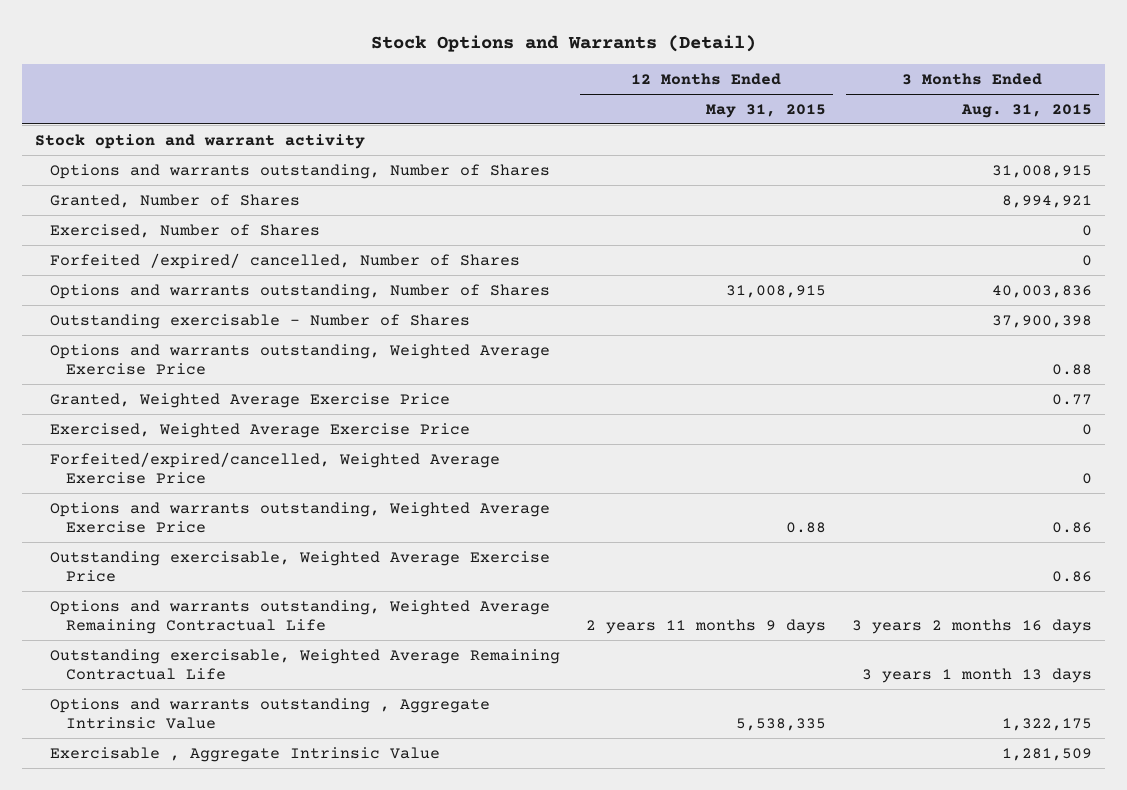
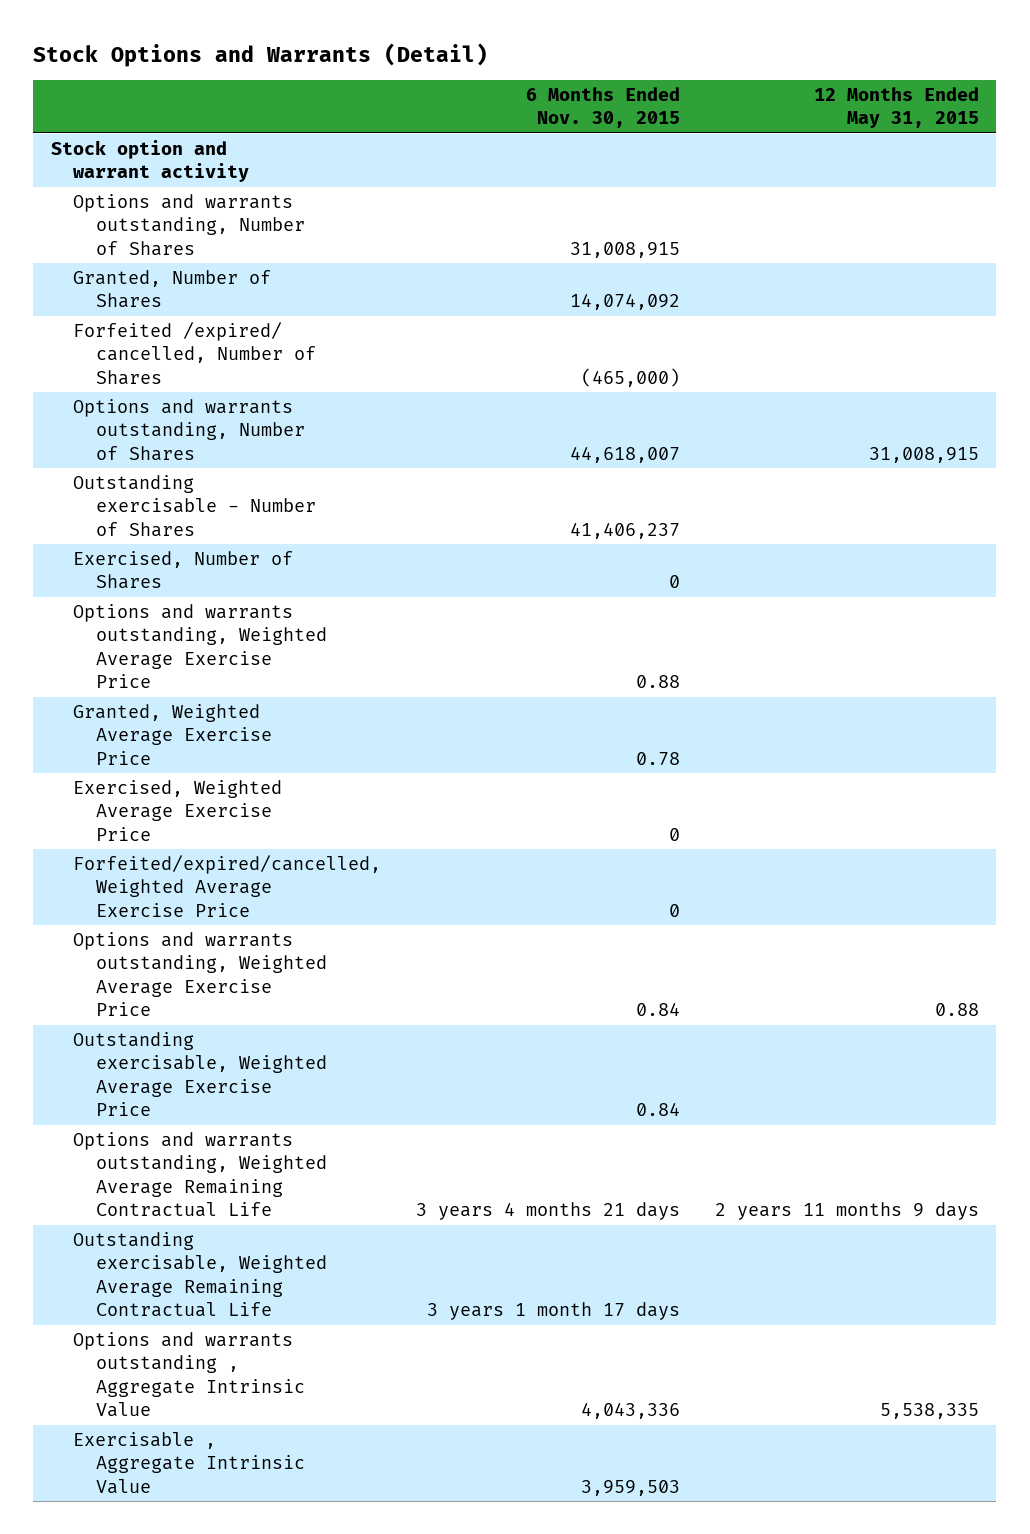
- | 12 Months Ended May 31, 2015 | 3 Months Ended Aug. 31, 2015
+ | 6 Months Ended Nov. 30, 2015 | 12 Months Ended May 31, 2015
moved down: Exercised, Number of Shares | 0 |

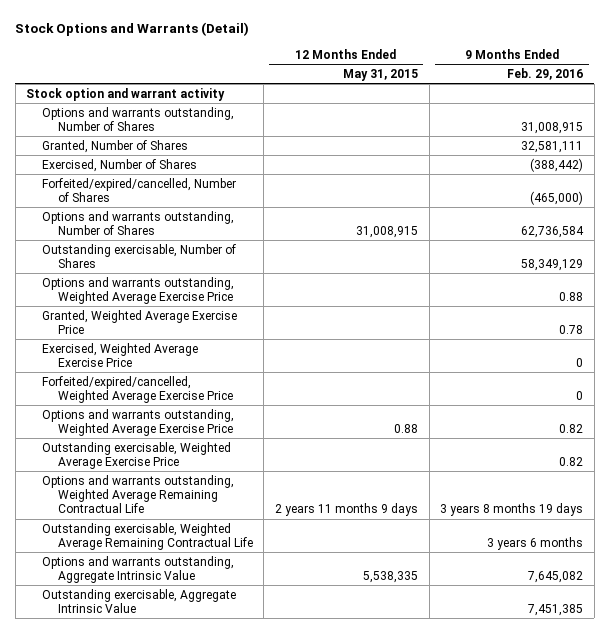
- | 6 Months Ended Nov. 30, 2015 | 12 Months Ended May 31, 2015
+ | 12 Months Ended May 31, 2015 | 9 Months Ended Feb. 29, 2016
- Forfeited /expired/ cancelled, Number of Shares | (465,000) |
- Outstanding exercisable - Number of Shares | 41,406,237 |
+ Forfeited/expired/cancelled, Number of Shares | | (465,000)
moved down: Options and warrants outstanding, Number of Shares | 31,008,915 | 62,736,584
+ Outstanding exercisable, Number of Shares | | 58,349,129
- Options and warrants outstanding , Aggregate Intrinsic Value | 4,043,336 | 5,538,335
- Exercisable , Aggregate Intrinsic Value | 3,959,503 |
+ Options and warrants outstanding, Aggregate Intrinsic Value | 5,538,335 | 7,645,082
+ Outstanding exercisable, Aggregate Intrinsic Value | | 7,451,385

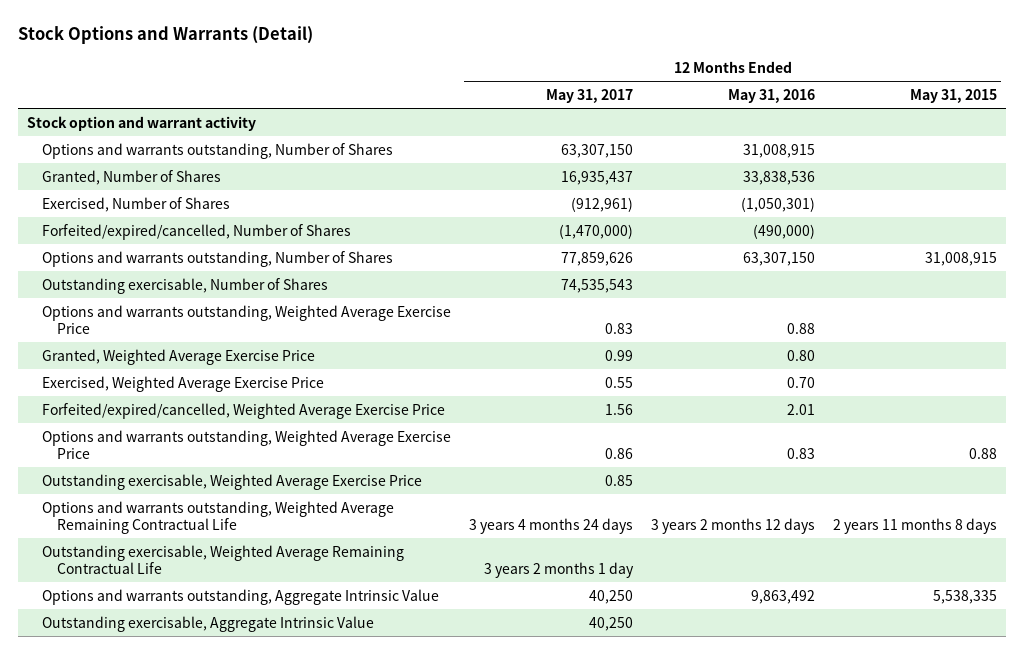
- | 12 Months Ended May 31, 2015 | 9 Months Ended Feb. 29, 2016
+ | 12 Months Ended May 31, 2017 | 12 Months Ended May 31, 2016 | 12 Months Ended May 31, 2015
- Options and warrants outstanding, Weighted Average Remaining Contractual Life | 2 years 11 months 9 days | 3 years 8 months 19 days
+ Options and warrants outstanding, Weighted Average Remaining Contractual Life | 3 years 4 months 24 days | 3 years 2 months 12 days | 2 years 11 months 8 days

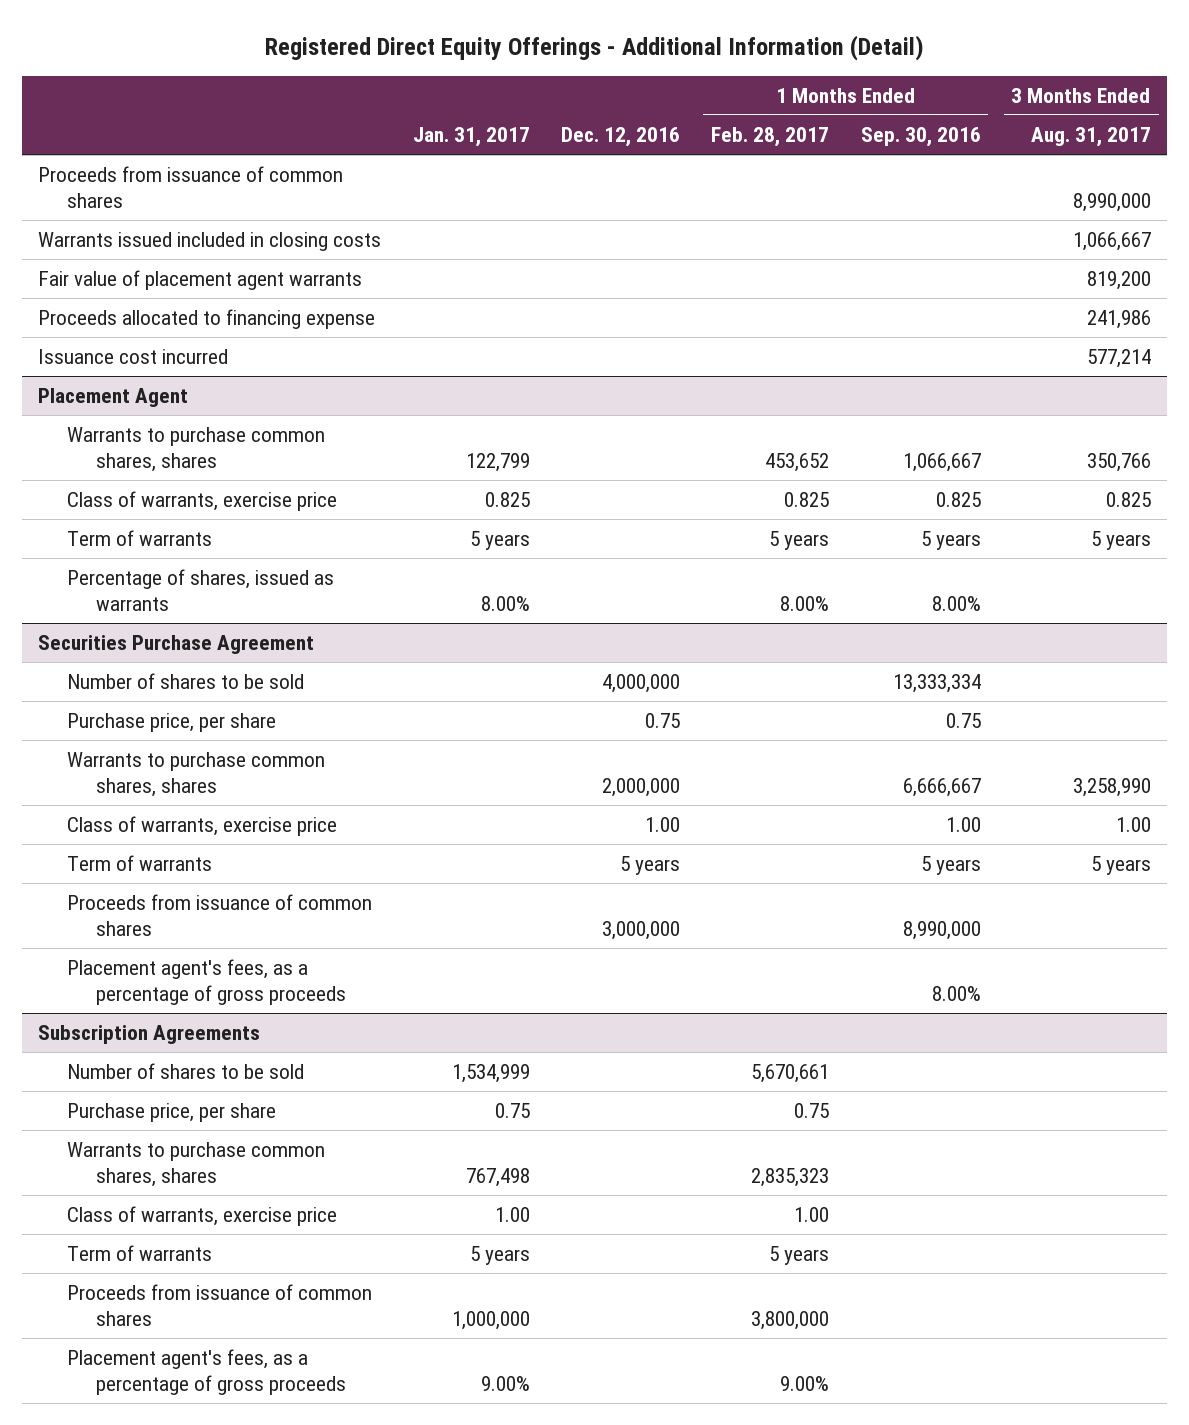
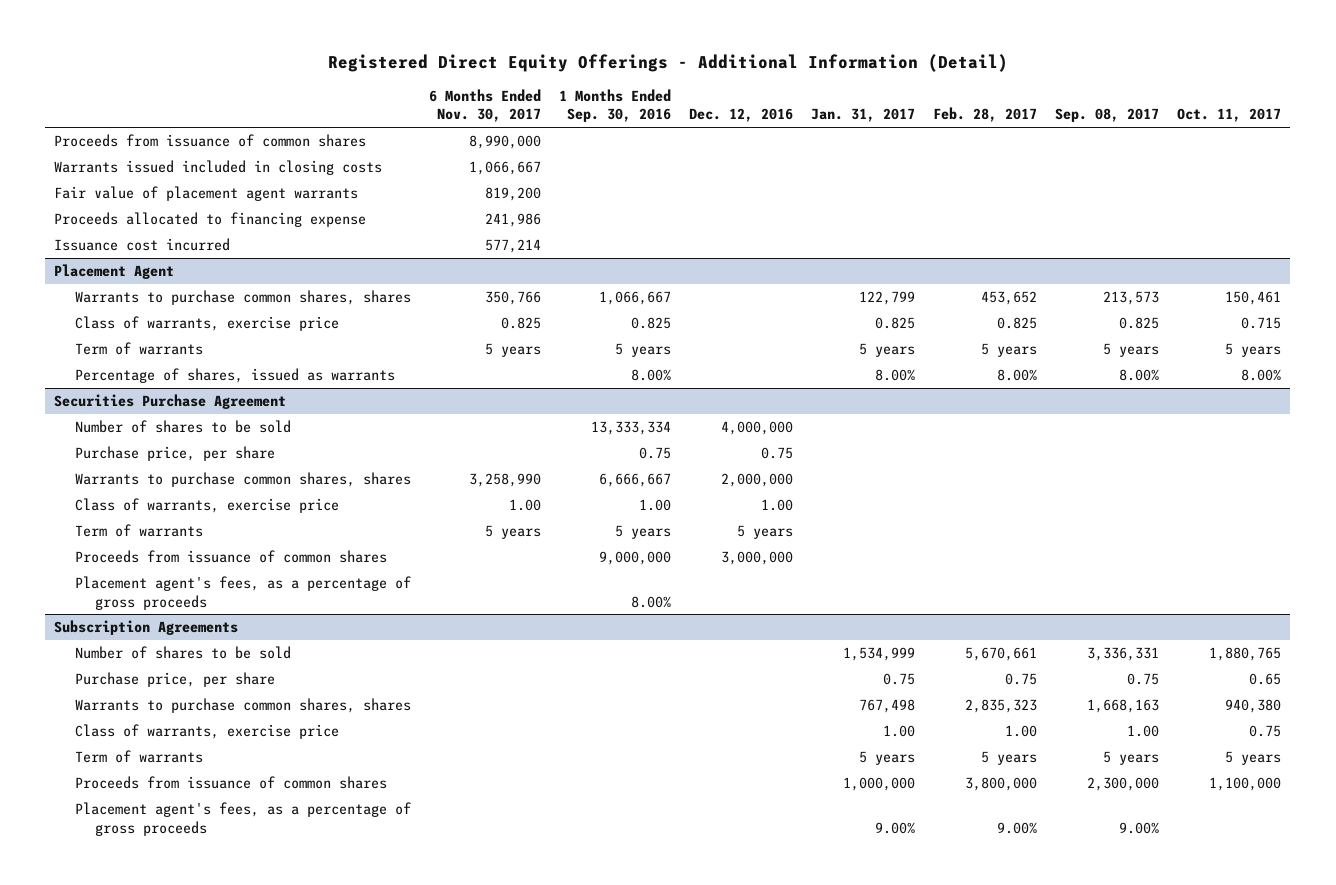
- | Jan. 31, 2017 | Dec. 12, 2016 | 1 Months Ended Feb. 28, 2017 | 1 Months Ended Sep. 30, 2016 | 3 Months Ended Aug. 31, 2017
+ | 6 Months Ended Nov. 30, 2017 | 1 Months Ended Sep. 30, 2016 | Dec. 12, 2016 | Jan. 31, 2017 | Feb. 28, 2017 | Sep. 08, 2017 | Oct. 11, 2017
@ Securities Purchase Agreement
- Proceeds from issuance of common shares | | 3,000,000 | | 8,990,000 |
+ Proceeds from issuance of common shares | | 9,000,000 | 3,000,000 | | | |

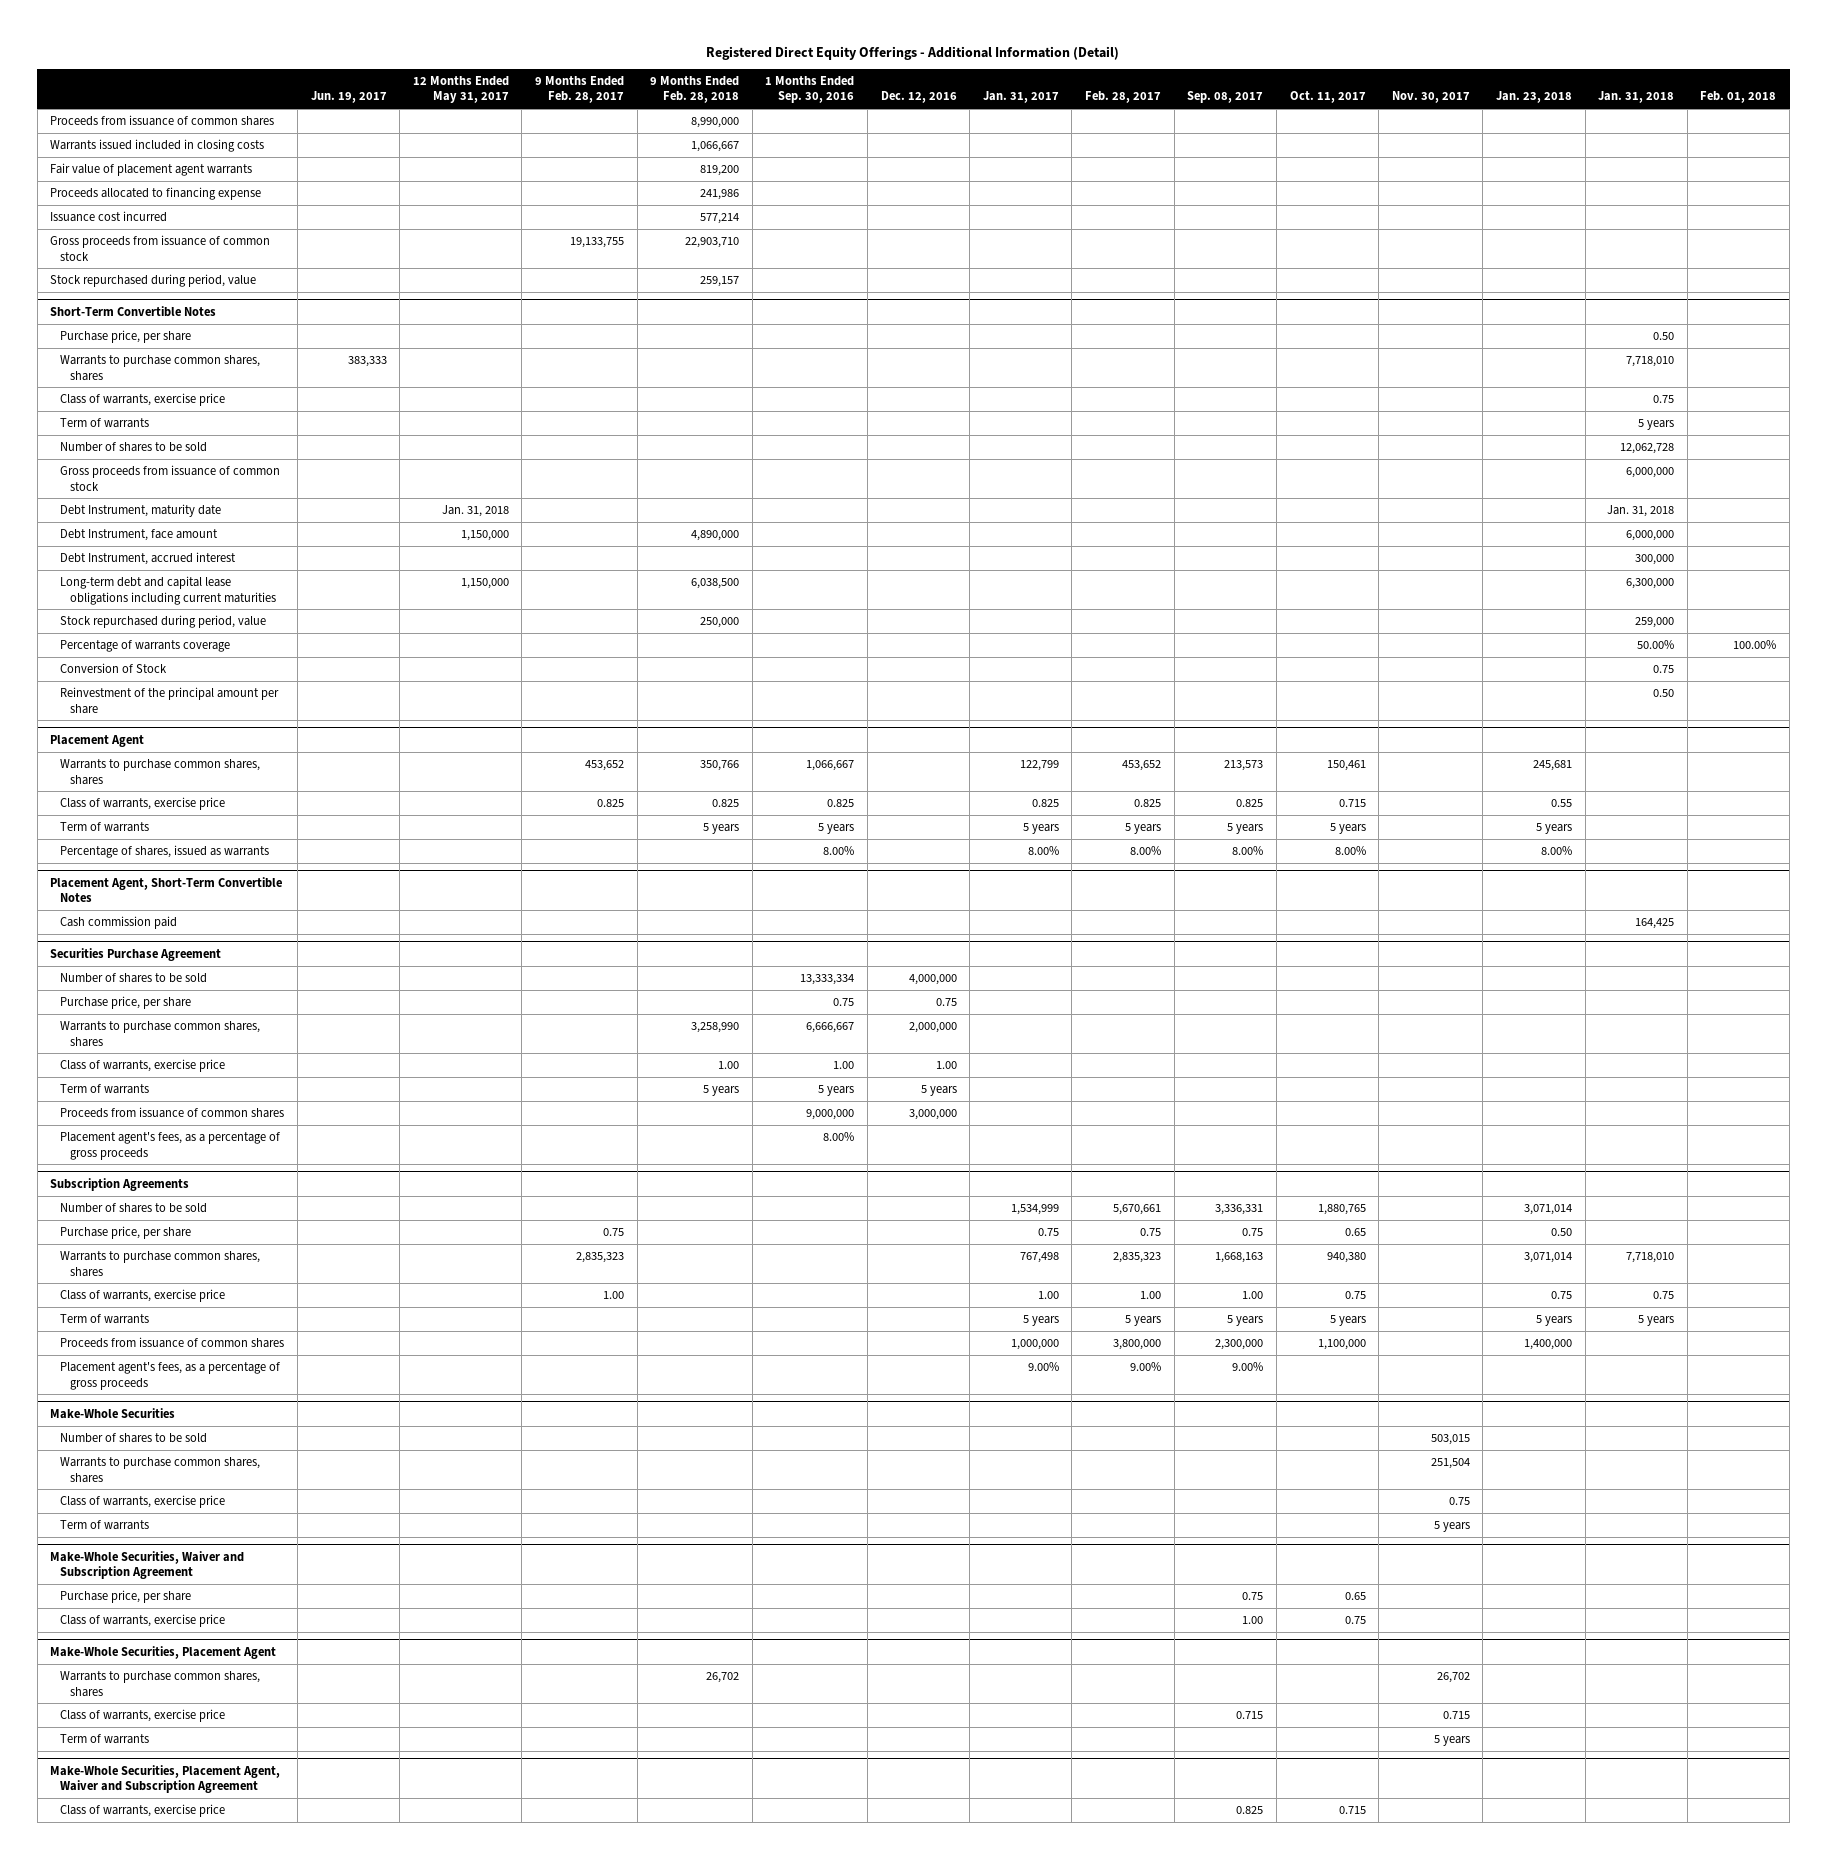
- | 6 Months Ended Nov. 30, 2017 | 1 Months Ended Sep. 30, 2016 | Dec. 12, 2016 | Jan. 31, 2017 | Feb. 28, 2017 | Sep. 08, 2017 | Oct. 11, 2017
+ | Jun. 19, 2017 | 12 Months Ended May 31, 2017 | 9 Months Ended Feb. 28, 2017 | 9 Months Ended Feb. 28, 2018 | 1 Months Ended Sep. 30, 2016 | Dec. 12, 2016 | Jan. 31, 2017 | Feb. 28, 2017 | Sep. 08, 2017 | Oct. 11, 2017 | Nov. 30, 2017 | Jan. 23, 2018 | Jan. 31, 2018 | Feb. 01, 2018
+ Gross proceeds from issuance of common stock | | | 19,133,755 | 22,903,710 | | | | | | | | | |
+ Stock repurchased during period, value | | | | 259,157 | | | | | | | | | |
+ Short-Term Convertible Notes
+ Purchase price, per share | | | | | | | | | | | | | 0.50 |
+ Warrants to purchase common shares, shares | 383,333 | | | | | | | | | | | | 7,718,010 |
+ Class of warrants, exercise price | | | | | | | | | | | | | 0.75 |
+ Term of warrants | | | | | | | | | | | | | 5 years |
+ Number of shares to be sold | | | | | | | | | | | | | 12,062,728 |
+ Gross proceeds from issuance of common stock | | | | | | | | | | | | | 6,000,000 |
+ Debt Instrument, maturity date | | Jan. 31, 2018 | | | | | | | | | | | Jan. 31, 2018 |
+ Debt Instrument, face amount | | 1,150,000 | | 4,890,000 | | | | | | | | | 6,000,000 |
+ Debt Instrument, accrued interest | | | | | | | | | | | | | 300,000 |
+ Long-term debt and capital lease obligations including current maturities | | 1,150,000 | | 6,038,500 | | | | | | | | | 6,300,000 |
+ Stock repurchased during period, value | | | | 250,000 | | | | | | | | | 259,000 |
+ Percentage of warrants coverage | | | | | | | | | | | | | 50.00% | 100.00%
+ Conversion of Stock | | | | | | | | | | | | | 0.75 |
+ Reinvestment of the principal amount per share | | | | | | | | | | | | | 0.50 |
+ Placement Agent, Short-Term Convertible Notes
+ Cash commission paid | | | | | | | | | | | | | 164,425 |
+ Make-Whole Securities
+ Number of shares to be sold | | | | | | | | | | | 503,015 | | |
+ Warrants to purchase common shares, shares | | | | | | | | | | | 251,504 | | |
+ Class of warrants, exercise price | | | | | | | | | | | 0.75 | | |
+ Term of warrants | | | | | | | | | | | 5 years | | |
+ Make-Whole Securities, Waiver and Subscription Agreement
+ Purchase price, per share | | | | | | | | | 0.75 | 0.65 | | | |
+ Class of warrants, exercise price | | | | | | | | | 1.00 | 0.75 | | | |
+ Make-Whole Securities, Placement Agent
+ Warrants to purchase common shares, shares | | | | 26,702 | | | | | | | 26,702 | | |
+ Class of warrants, exercise price | | | | | | | | | 0.715 | | 0.715 | | |
+ Term of warrants | | | | | | | | | | | 5 years | | |
+ Make-Whole Securities, Placement Agent, Waiver and Subscription Agreement
+ Class of warrants, exercise price | | | | | | | | | 0.825 | 0.715 | | | |

